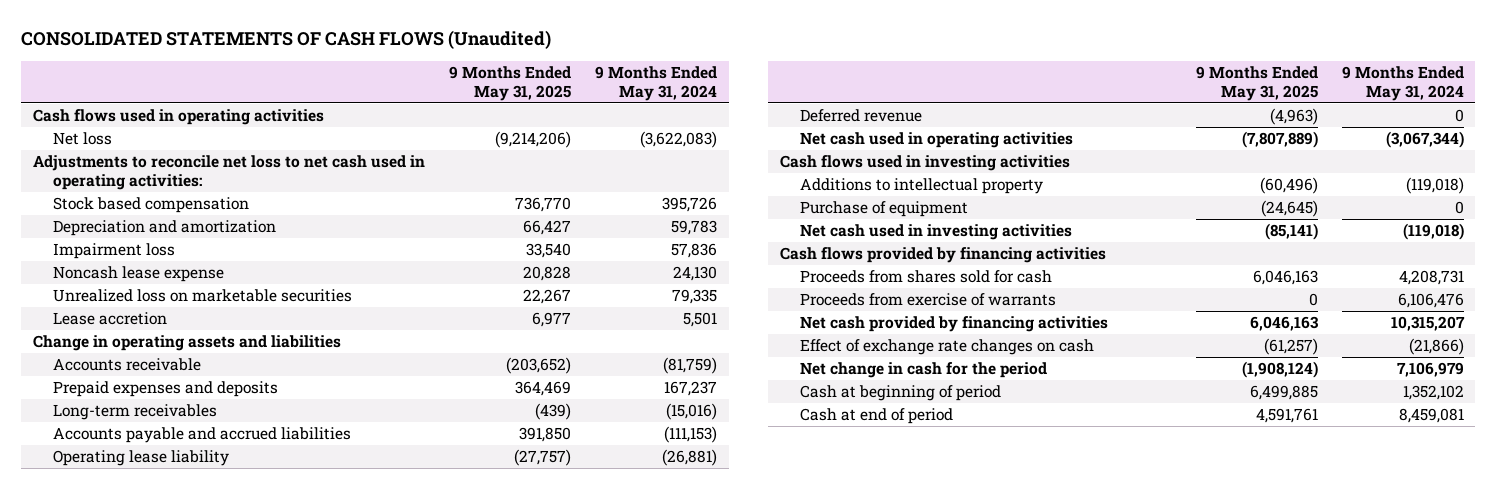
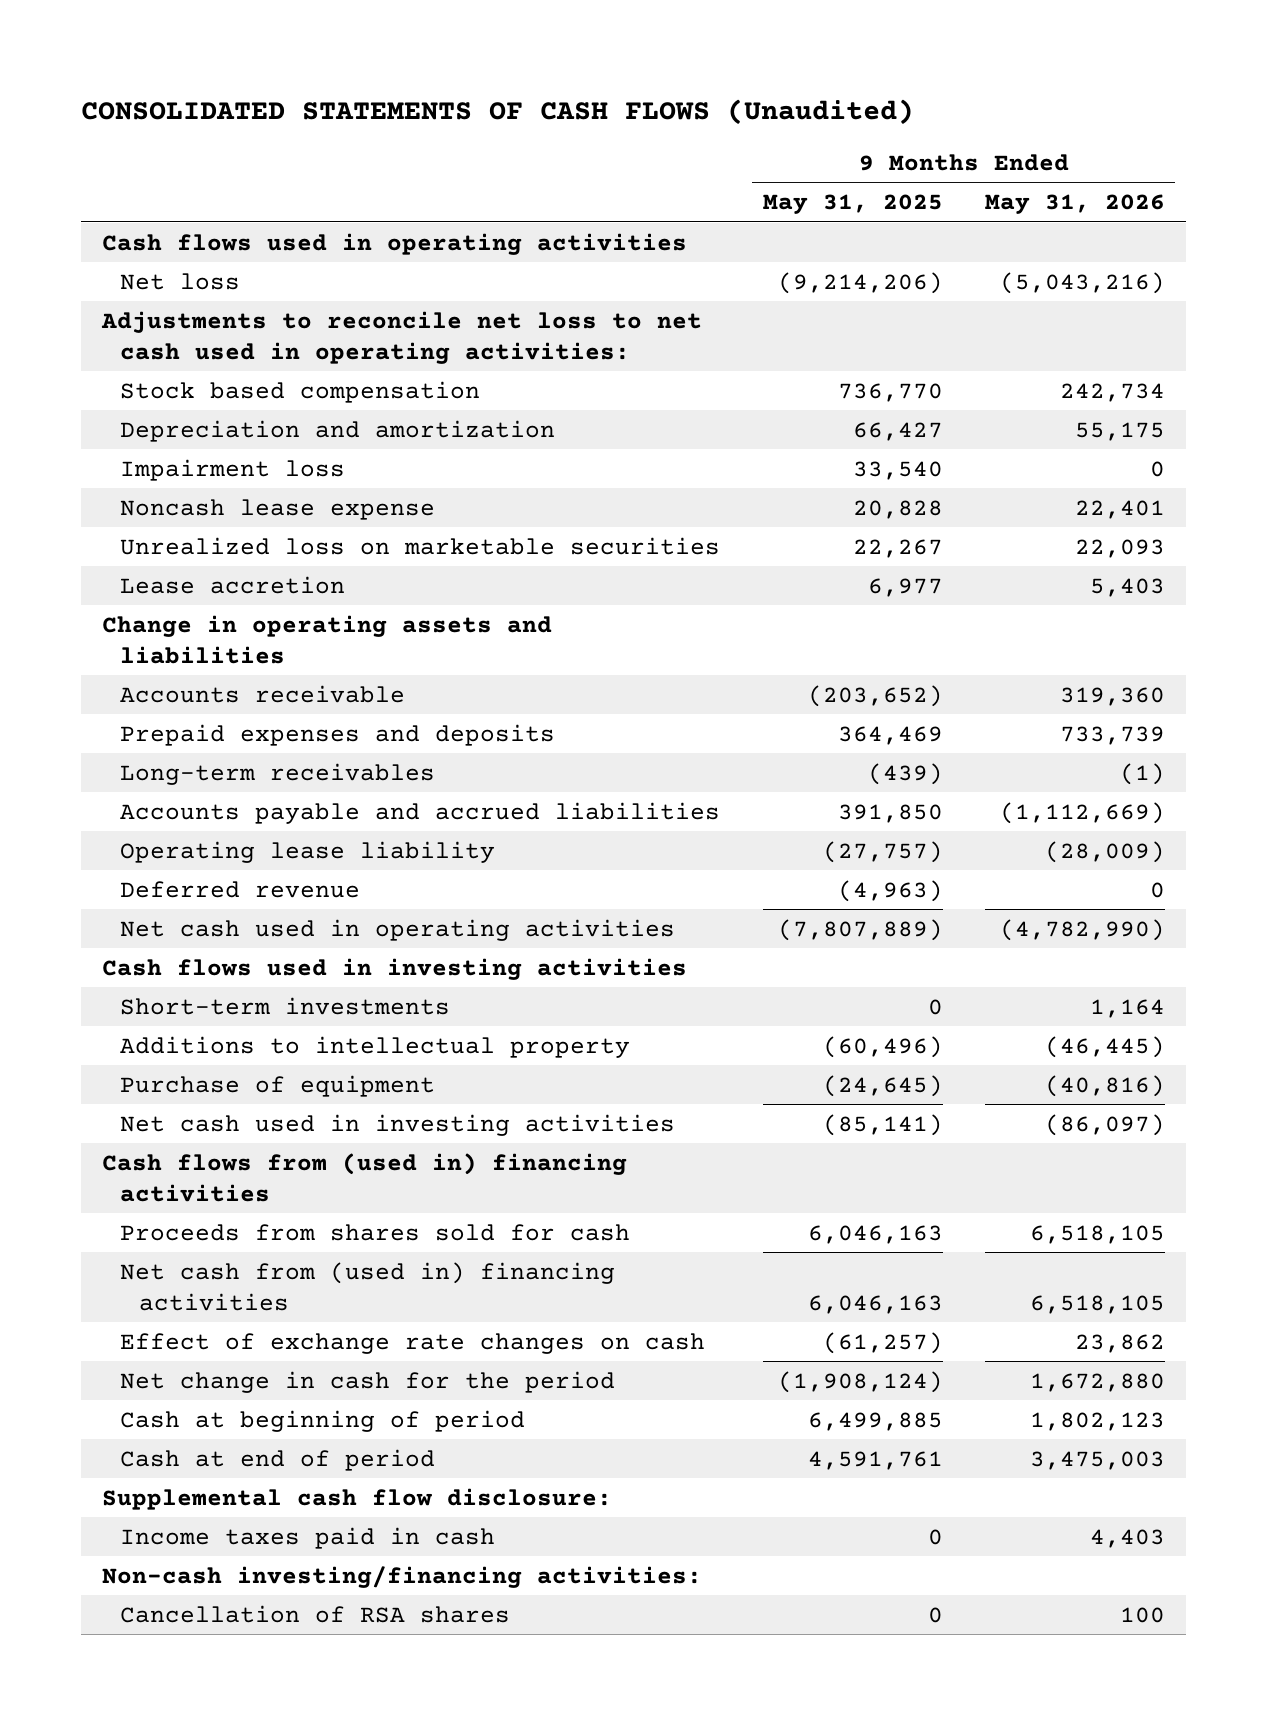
- | 9 Months Ended May 31, 2025 | 9 Months Ended May 31, 2024
+ | 9 Months Ended May 31, 2025 | 9 Months Ended May 31, 2026
+ Short-term investments | 0 | 1,164
- Cash flows provided by financing activities
+ Cash flows from (used in) financing activities
- Proceeds from exercise of warrants | 0 | 6,106,476
- Net cash provided by financing activities | 6,046,163 | 10,315,207
+ Net cash from (used in) financing activities | 6,046,163 | 6,518,105
+ Supplemental cash flow disclosure:
+ Income taxes paid in cash | 0 | 4,403
+ Non-cash investing/financing activities:
+ Cancellation of RSA shares | 0 | 100

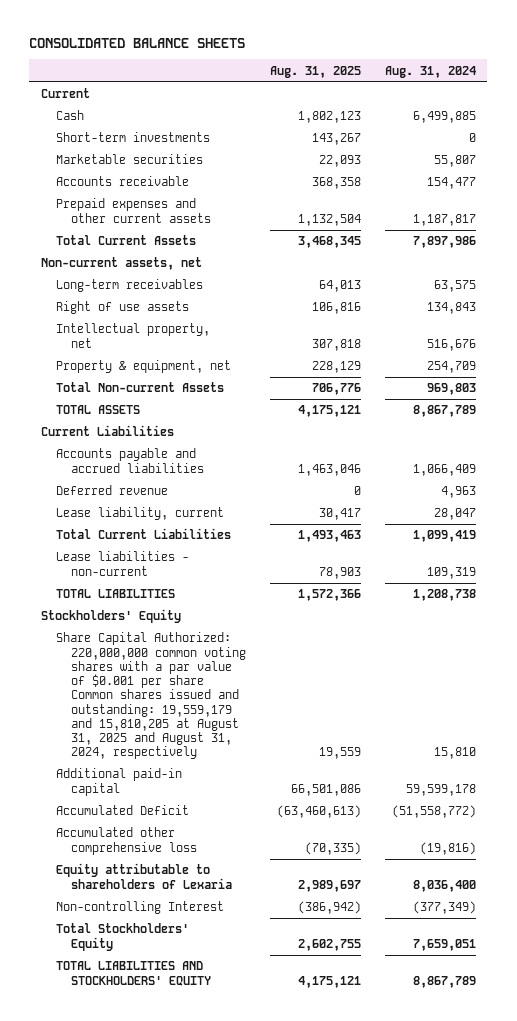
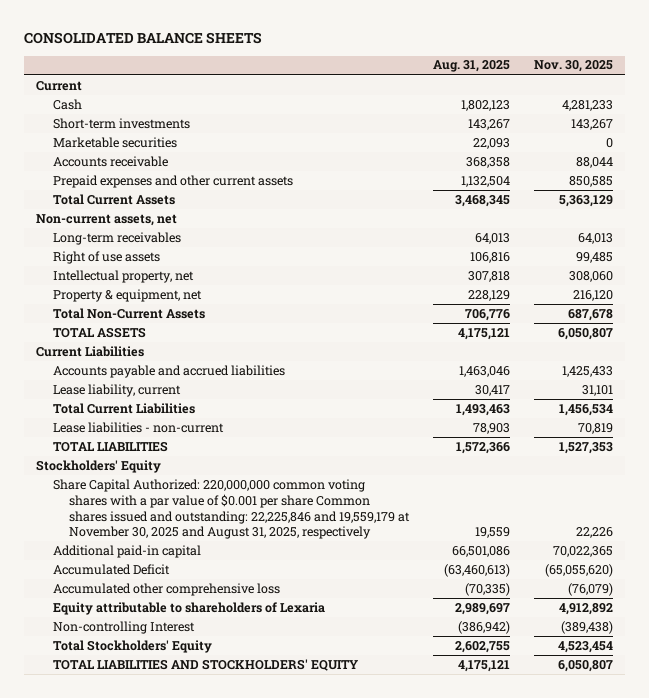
- | Aug. 31, 2025 | Aug. 31, 2024
+ | Aug. 31, 2025 | Nov. 30, 2025
- Total Non-current Assets | 706,776 | 969,803
+ Total Non-Current Assets | 706,776 | 687,678
- Deferred revenue | 0 | 4,963
- Share Capital Authorized: 220,000,000 common voting shares with a par value of $0.001 per share Common shares issued and outstanding: 19,559,179 and 15,810,205 at August 31, 2025 and August 31, 2024, respectively | 19,559 | 15,810
+ Share Capital Authorized: 220,000,000 common voting shares with a par value of $0.001 per share Common shares issued and outstanding: 22,225,846 and 19,559,179 at November 30, 2025 and August 31, 2025, respectively | 19,559 | 22,226

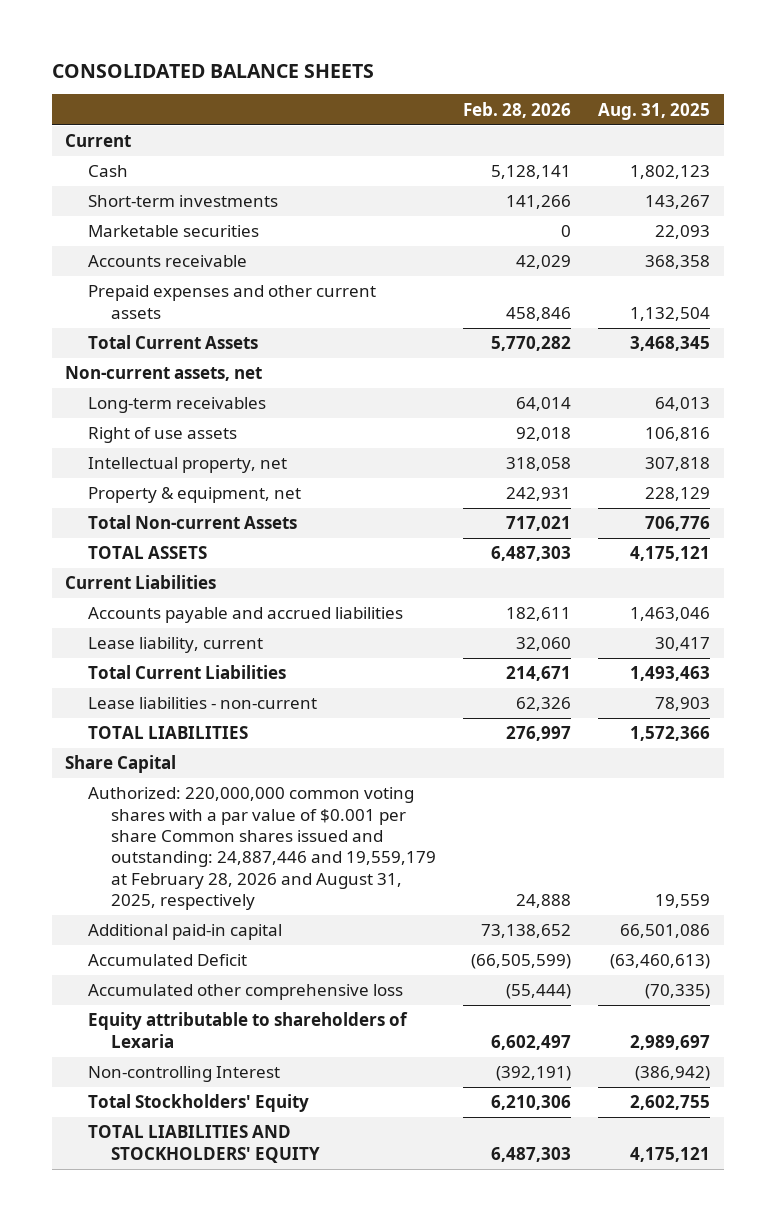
- | Aug. 31, 2025 | Nov. 30, 2025
+ | Feb. 28, 2026 | Aug. 31, 2025
- Total Non-Current Assets | 706,776 | 687,678
+ Total Non-current Assets | 717,021 | 706,776
- Stockholders' Equity
- Share Capital Authorized: 220,000,000 common voting shares with a par value of $0.001 per share Common shares issued and outstanding: 22,225,846 and 19,559,179 at November 30, 2025 and August 31, 2025, respectively | 19,559 | 22,226
+ Share Capital
+ Authorized: 220,000,000 common voting shares with a par value of $0.001 per share Common shares issued and outstanding: 24,887,446 and 19,559,179 at February 28, 2026 and August 31, 2025, respectively | 24,888 | 19,559

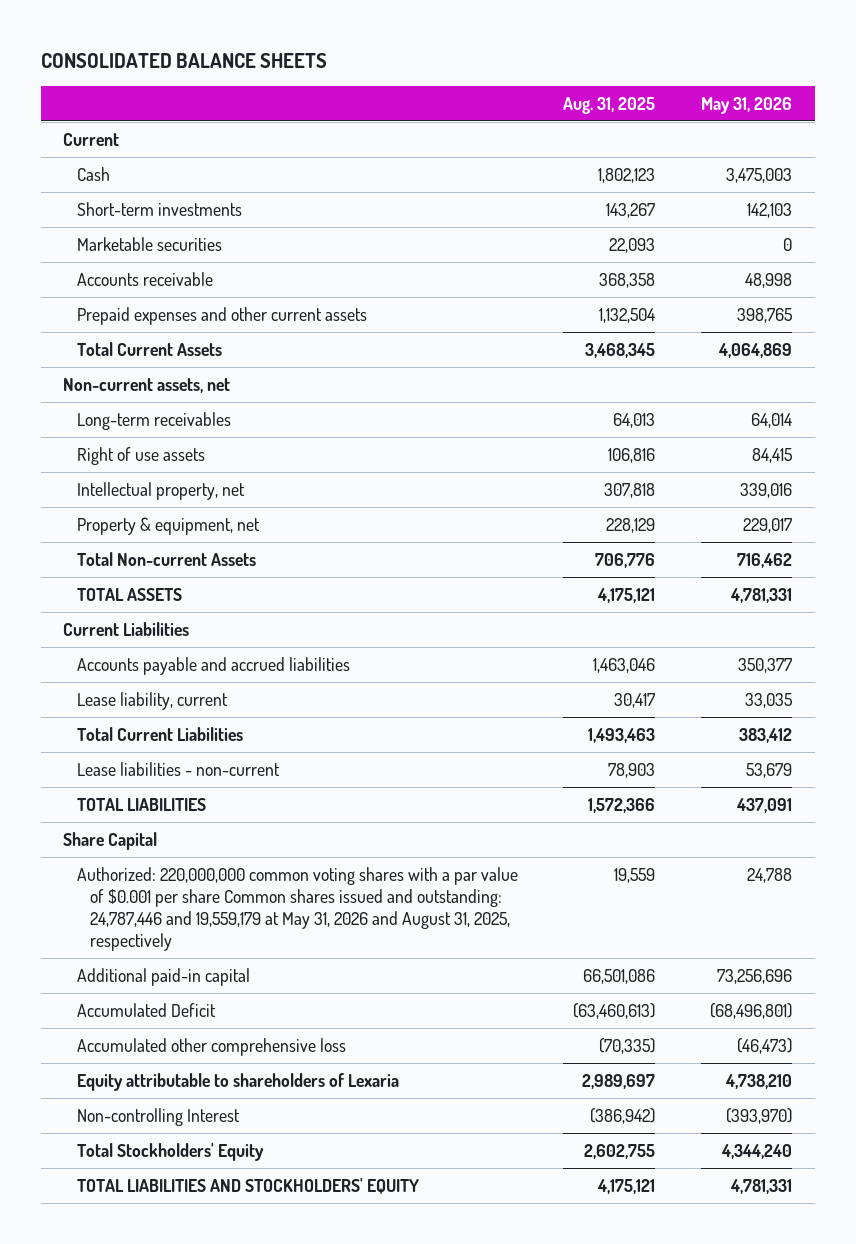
- | Feb. 28, 2026 | Aug. 31, 2025
+ | Aug. 31, 2025 | May 31, 2026
- Authorized: 220,000,000 common voting shares with a par value of $0.001 per share Common shares issued and outstanding: 24,887,446 and 19,559,179 at February 28, 2026 and August 31, 2025, respectively | 24,888 | 19,559
+ Authorized: 220,000,000 common voting shares with a par value of $0.001 per share Common shares issued and outstanding: 24,787,446 and 19,559,179 at May 31, 2026 and August 31, 2025, respectively | 19,559 | 24,788

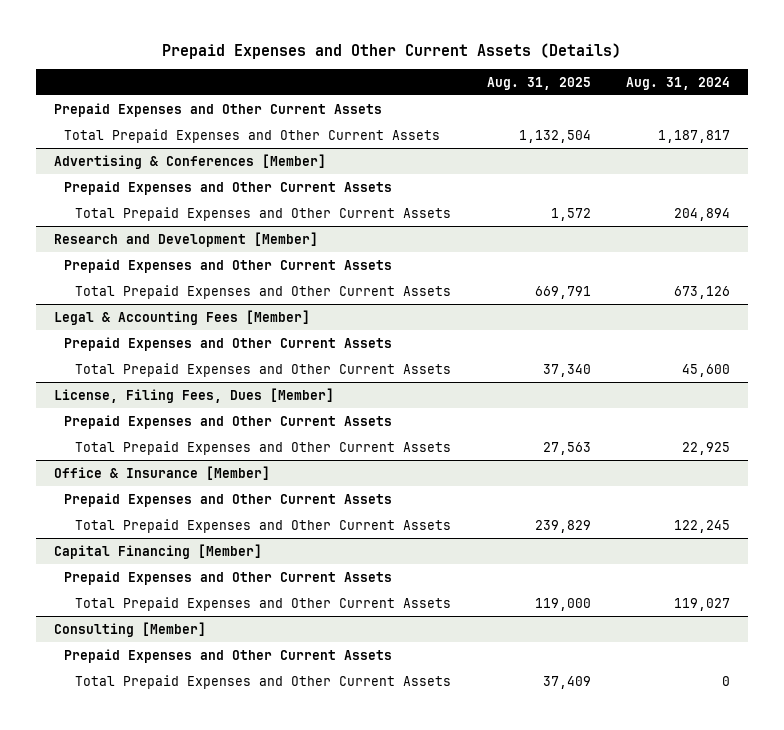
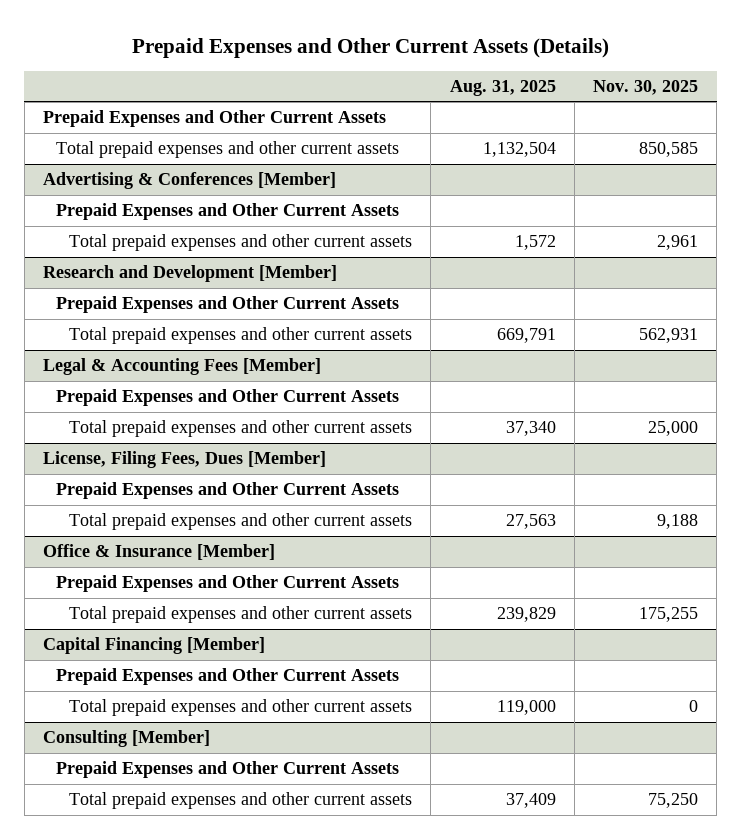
- | Aug. 31, 2025 | Aug. 31, 2024
+ | Aug. 31, 2025 | Nov. 30, 2025
- Total Prepaid Expenses and Other Current Assets | 1,132,504 | 1,187,817
+ Total prepaid expenses and other current assets | 1,132,504 | 850,585
@ Advertising & Conferences [Member]
- Total Prepaid Expenses and Other Current Assets | 1,572 | 204,894
+ Total prepaid expenses and other current assets | 1,572 | 2,961
@ Research and Development [Member]
- Total Prepaid Expenses and Other Current Assets | 669,791 | 673,126
+ Total prepaid expenses and other current assets | 669,791 | 562,931
@ Legal & Accounting Fees [Member]
- Total Prepaid Expenses and Other Current Assets | 37,340 | 45,600
+ Total prepaid expenses and other current assets | 37,340 | 25,000
@ License, Filing Fees, Dues [Member]
- Total Prepaid Expenses and Other Current Assets | 27,563 | 22,925
+ Total prepaid expenses and other current assets | 27,563 | 9,188
@ Office & Insurance [Member]
- Total Prepaid Expenses and Other Current Assets | 239,829 | 122,245
+ Total prepaid expenses and other current assets | 239,829 | 175,255
@ Capital Financing [Member]
- Total Prepaid Expenses and Other Current Assets | 119,000 | 119,027
+ Total prepaid expenses and other current assets | 119,000 | 0
@ Consulting [Member]
- Total Prepaid Expenses and Other Current Assets | 37,409 | 0
+ Total prepaid expenses and other current assets | 37,409 | 75,250

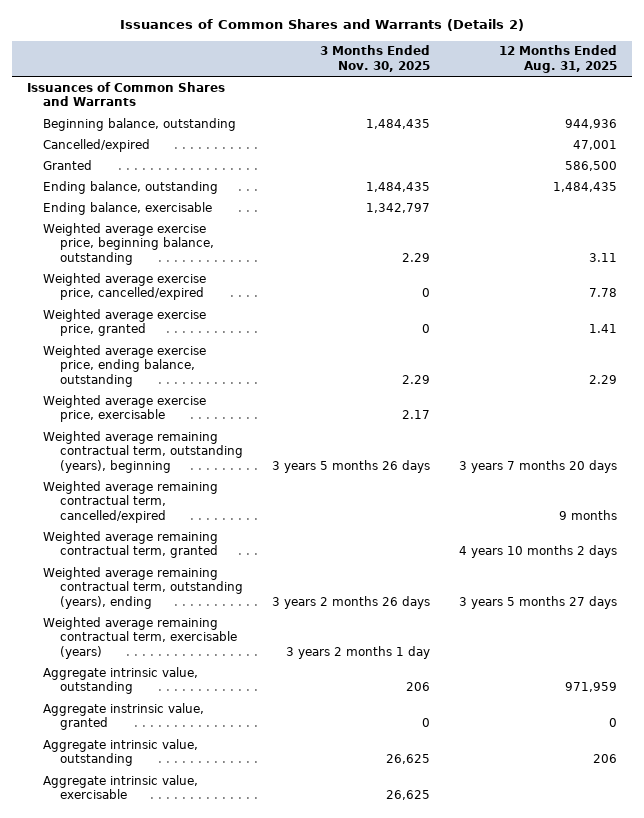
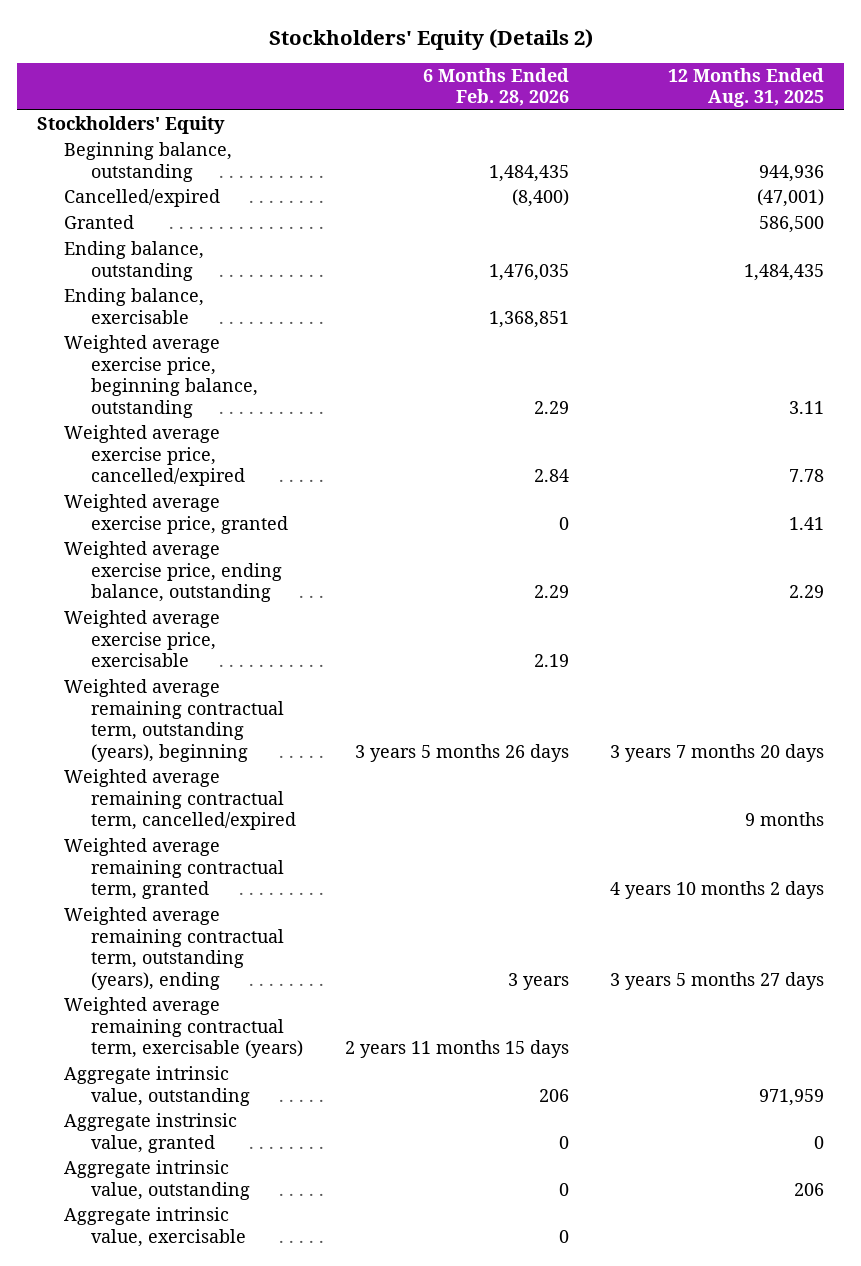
- Issuances of Common Shares and Warrants (Details 2)
+ Stockholders' Equity (Details 2)
- | 3 Months Ended Nov. 30, 2025 | 12 Months Ended Aug. 31, 2025
+ | 6 Months Ended Feb. 28, 2026 | 12 Months Ended Aug. 31, 2025
- Issuances of Common Shares and Warrants
+ Stockholders' Equity
- Cancelled/expired | | 47,001
+ Cancelled/expired | (8,400) | (47,001)

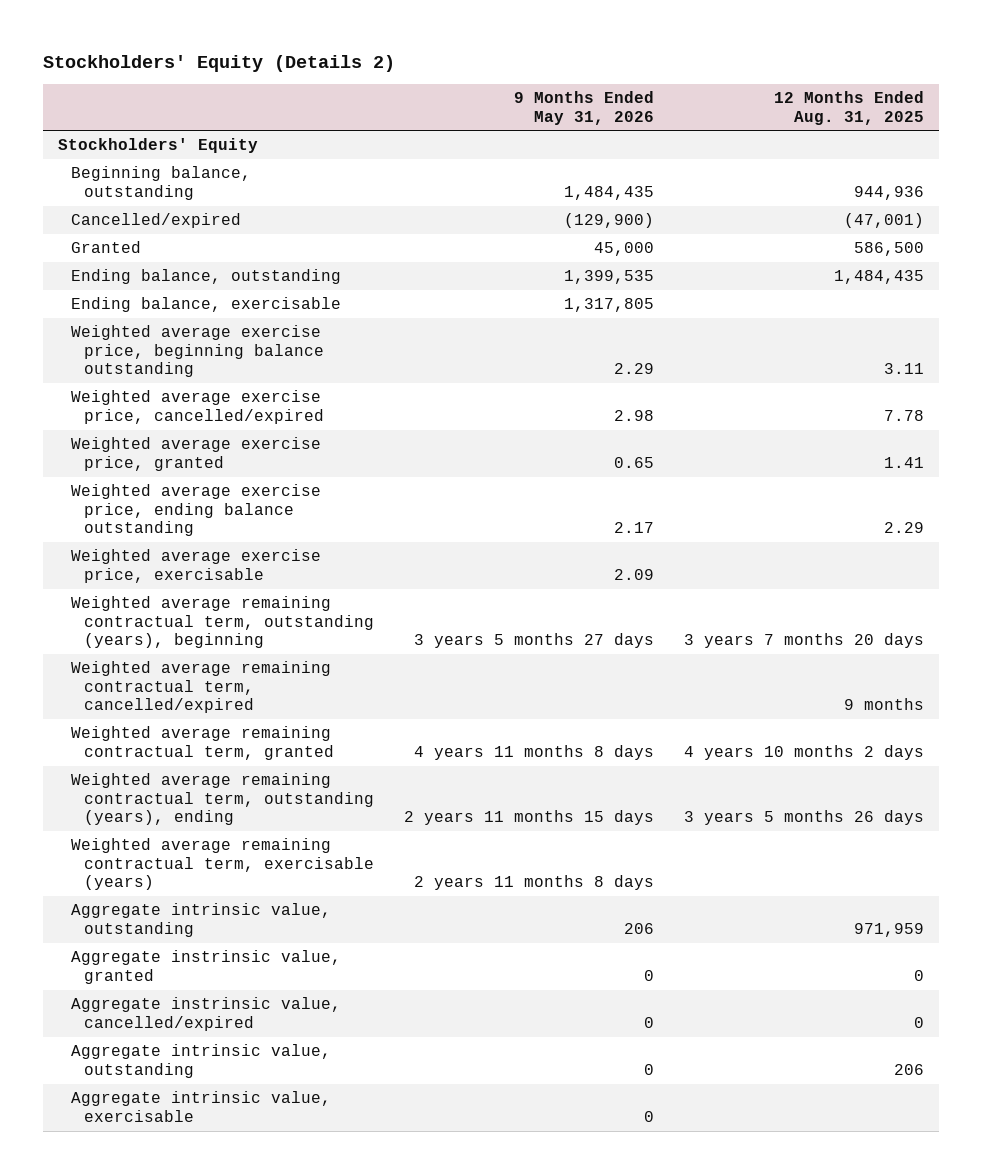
- | 6 Months Ended Feb. 28, 2026 | 12 Months Ended Aug. 31, 2025
+ | 9 Months Ended May 31, 2026 | 12 Months Ended Aug. 31, 2025
- Weighted average exercise price, beginning balance, outstanding | 2.29 | 3.11
+ Weighted average exercise price, beginning balance outstanding | 2.29 | 3.11
- Weighted average exercise price, ending balance, outstanding | 2.29 | 2.29
+ Weighted average exercise price, ending balance outstanding | 2.17 | 2.29
- Weighted average remaining contractual term, outstanding (years), ending | 3 years | 3 years 5 months 27 days
+ Weighted average remaining contractual term, outstanding (years), ending | 2 years 11 months 15 days | 3 years 5 months 26 days
+ Aggregate instrinsic value, cancelled/expired | 0 | 0

